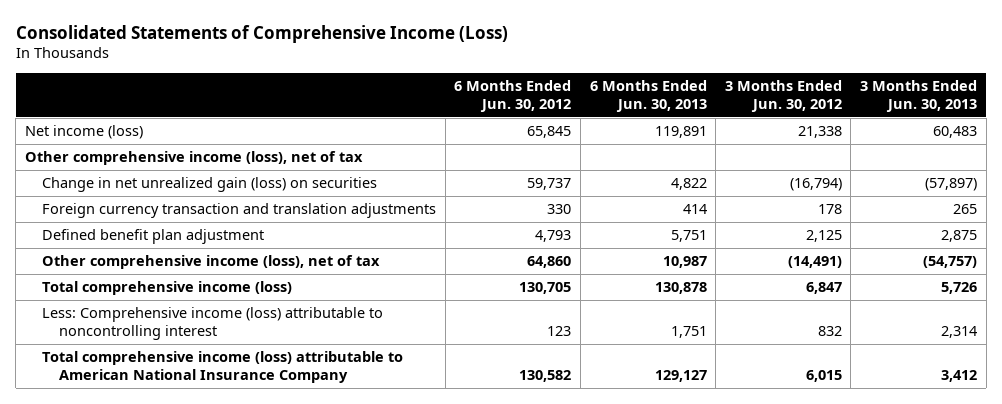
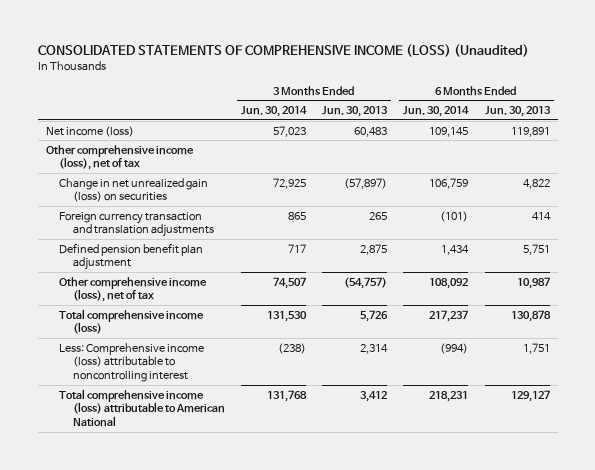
- Consolidated Statements of Comprehensive Income (Loss)
+ CONSOLIDATED STATEMENTS OF COMPREHENSIVE INCOME (LOSS) (Unaudited)
- | 6 Months Ended Jun. 30, 2012 | 6 Months Ended Jun. 30, 2013 | 3 Months Ended Jun. 30, 2012 | 3 Months Ended Jun. 30, 2013
+ | 3 Months Ended Jun. 30, 2014 | 3 Months Ended Jun. 30, 2013 | 6 Months Ended Jun. 30, 2014 | 6 Months Ended Jun. 30, 2013
- Defined benefit plan adjustment | 4,793 | 5,751 | 2,125 | 2,875
+ Defined pension benefit plan adjustment | 717 | 2,875 | 1,434 | 5,751
- Total comprehensive income (loss) attributable to American National Insurance Company | 130,582 | 129,127 | 6,015 | 3,412
+ Total comprehensive income (loss) attributable to American National | 131,768 | 3,412 | 218,231 | 129,127

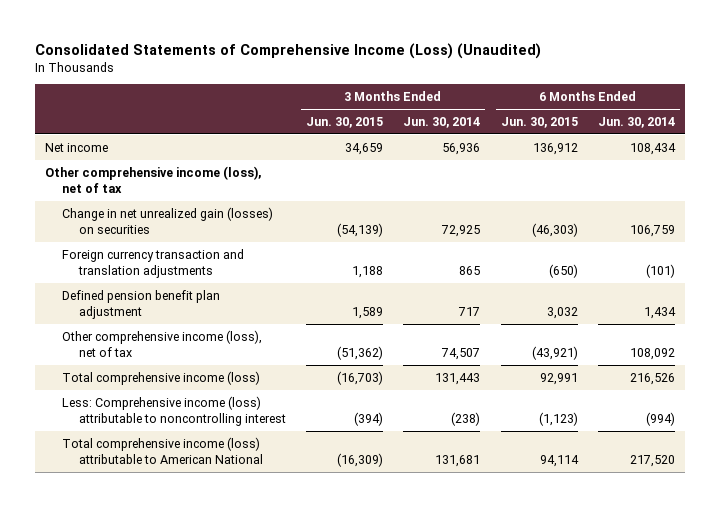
- CONSOLIDATED STATEMENTS OF COMPREHENSIVE INCOME (LOSS) (Unaudited)
+ Consolidated Statements of Comprehensive Income (Loss) (Unaudited)
- | 3 Months Ended Jun. 30, 2014 | 3 Months Ended Jun. 30, 2013 | 6 Months Ended Jun. 30, 2014 | 6 Months Ended Jun. 30, 2013
+ | 3 Months Ended Jun. 30, 2015 | 3 Months Ended Jun. 30, 2014 | 6 Months Ended Jun. 30, 2015 | 6 Months Ended Jun. 30, 2014
- Net income (loss) | 57,023 | 60,483 | 109,145 | 119,891
+ Net income | 34,659 | 56,936 | 136,912 | 108,434
- Change in net unrealized gain (loss) on securities | 72,925 | (57,897) | 106,759 | 4,822
+ Change in net unrealized gain (losses) on securities | (54,139) | 72,925 | (46,303) | 106,759
- Total comprehensive income (loss) | 131,530 | 5,726 | 217,237 | 130,878
+ Total comprehensive income (loss) | (16,703) | 131,443 | 92,991 | 216,526
- Total comprehensive income (loss) attributable to American National | 131,768 | 3,412 | 218,231 | 129,127
+ Total comprehensive income (loss) attributable to American National | (16,309) | 131,681 | 94,114 | 217,520

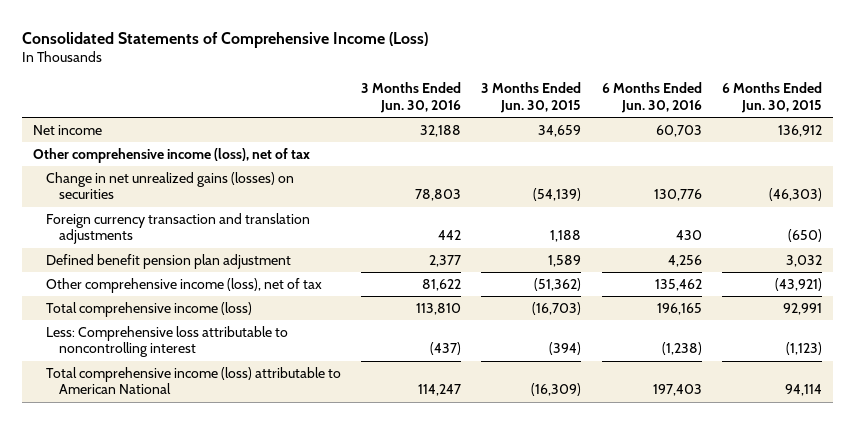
- Consolidated Statements of Comprehensive Income (Loss) (Unaudited)
+ Consolidated Statements of Comprehensive Income (Loss)
- | 3 Months Ended Jun. 30, 2015 | 3 Months Ended Jun. 30, 2014 | 6 Months Ended Jun. 30, 2015 | 6 Months Ended Jun. 30, 2014
+ | 3 Months Ended Jun. 30, 2016 | 3 Months Ended Jun. 30, 2015 | 6 Months Ended Jun. 30, 2016 | 6 Months Ended Jun. 30, 2015
- Change in net unrealized gain (losses) on securities | (54,139) | 72,925 | (46,303) | 106,759
+ Change in net unrealized gains (losses) on securities | 78,803 | (54,139) | 130,776 | (46,303)
- Defined pension benefit plan adjustment | 1,589 | 717 | 3,032 | 1,434
+ Defined benefit pension plan adjustment | 2,377 | 1,589 | 4,256 | 3,032
- Less: Comprehensive income (loss) attributable to noncontrolling interest | (394) | (238) | (1,123) | (994)
+ Less: Comprehensive loss attributable to noncontrolling interest | (437) | (394) | (1,238) | (1,123)

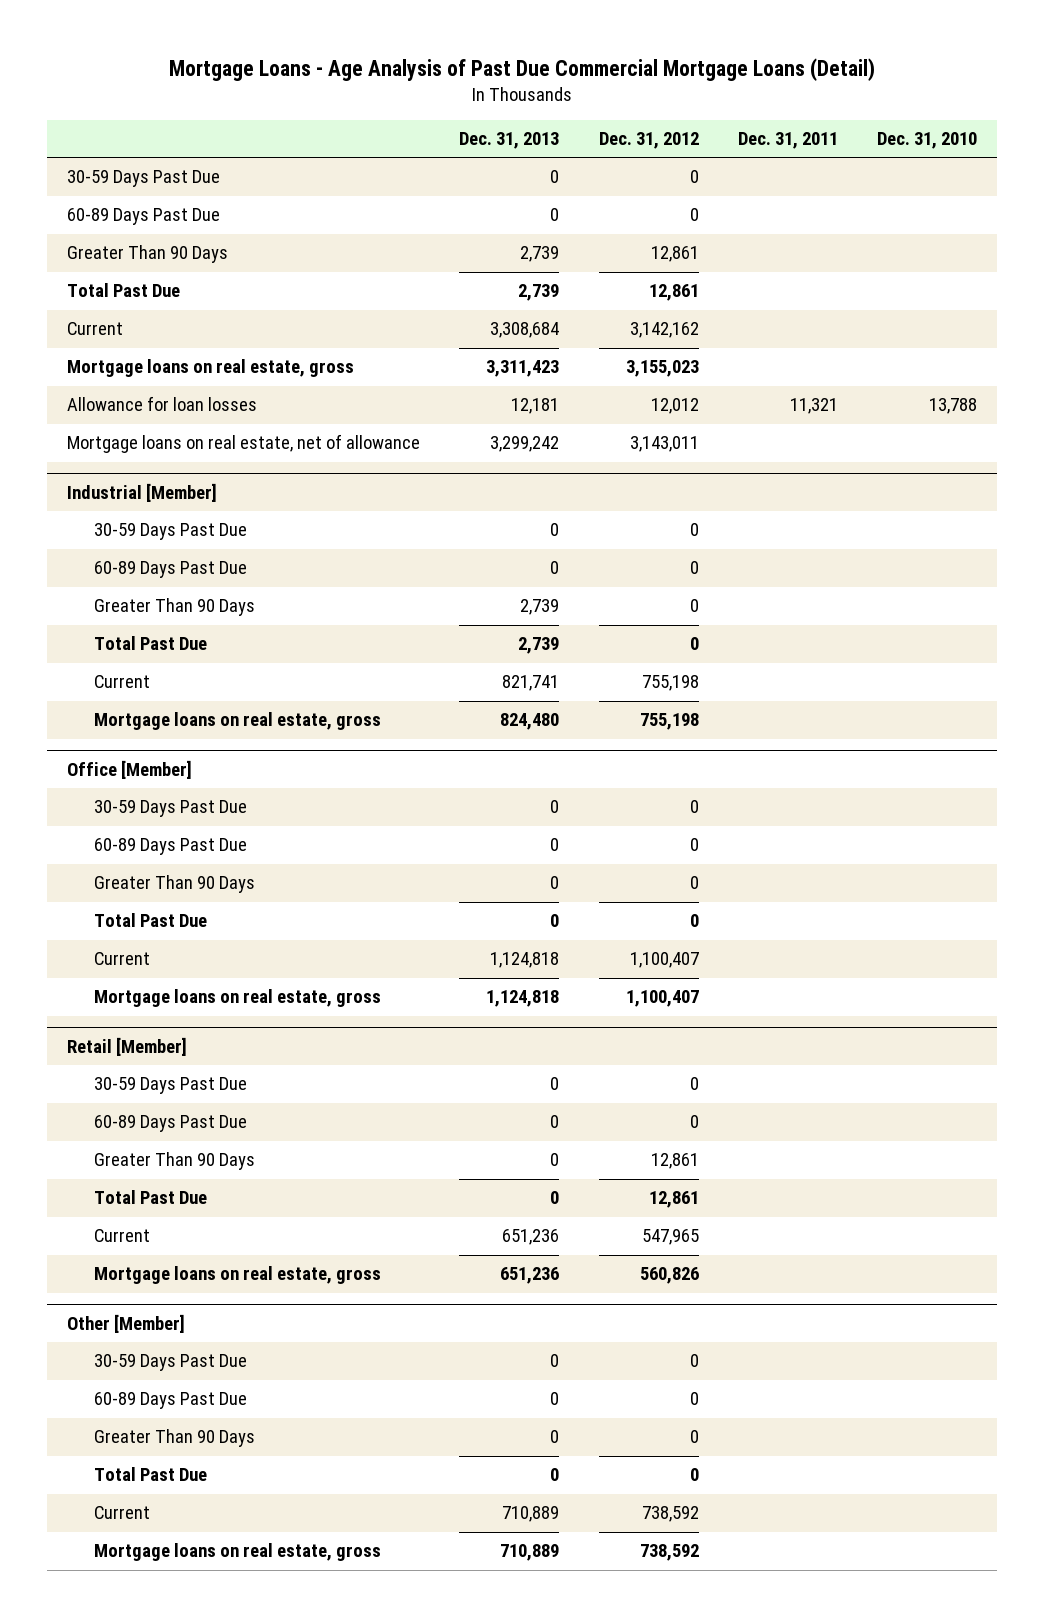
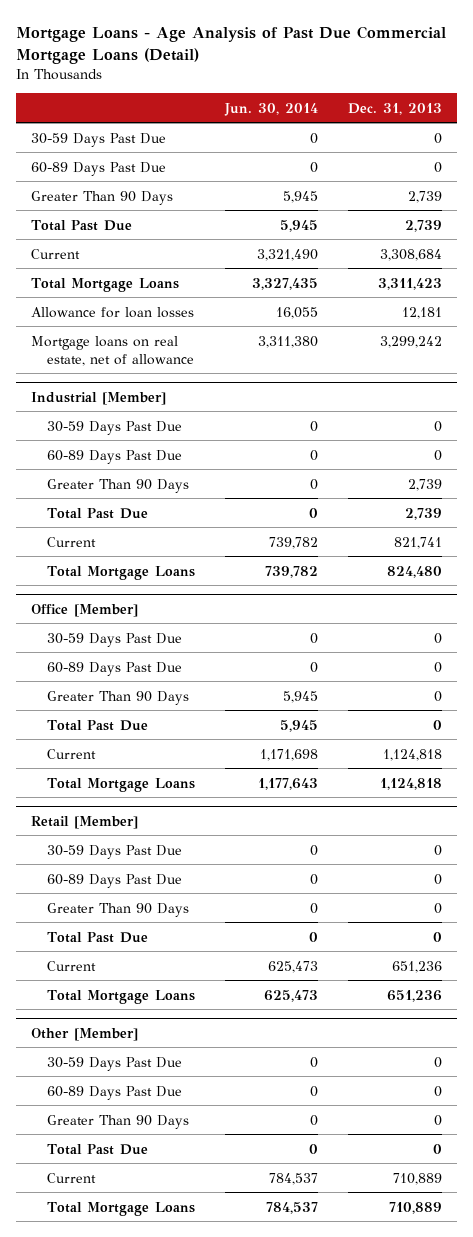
- | Dec. 31, 2013 | Dec. 31, 2012 | Dec. 31, 2011 | Dec. 31, 2010
+ | Jun. 30, 2014 | Dec. 31, 2013
- Mortgage loans on real estate, gross | 3,311,423 | 3,155,023 | |
+ Total Mortgage Loans | 3,327,435 | 3,311,423
@ Industrial [Member]
- Mortgage loans on real estate, gross | 824,480 | 755,198 | |
+ Total Mortgage Loans | 739,782 | 824,480
@ Office [Member]
- Mortgage loans on real estate, gross | 1,124,818 | 1,100,407 | |
+ Total Mortgage Loans | 1,177,643 | 1,124,818
@ Retail [Member]
- Mortgage loans on real estate, gross | 651,236 | 560,826 | |
+ Total Mortgage Loans | 625,473 | 651,236
@ Other [Member]
- Mortgage loans on real estate, gross | 710,889 | 738,592 | |
+ Total Mortgage Loans | 784,537 | 710,889

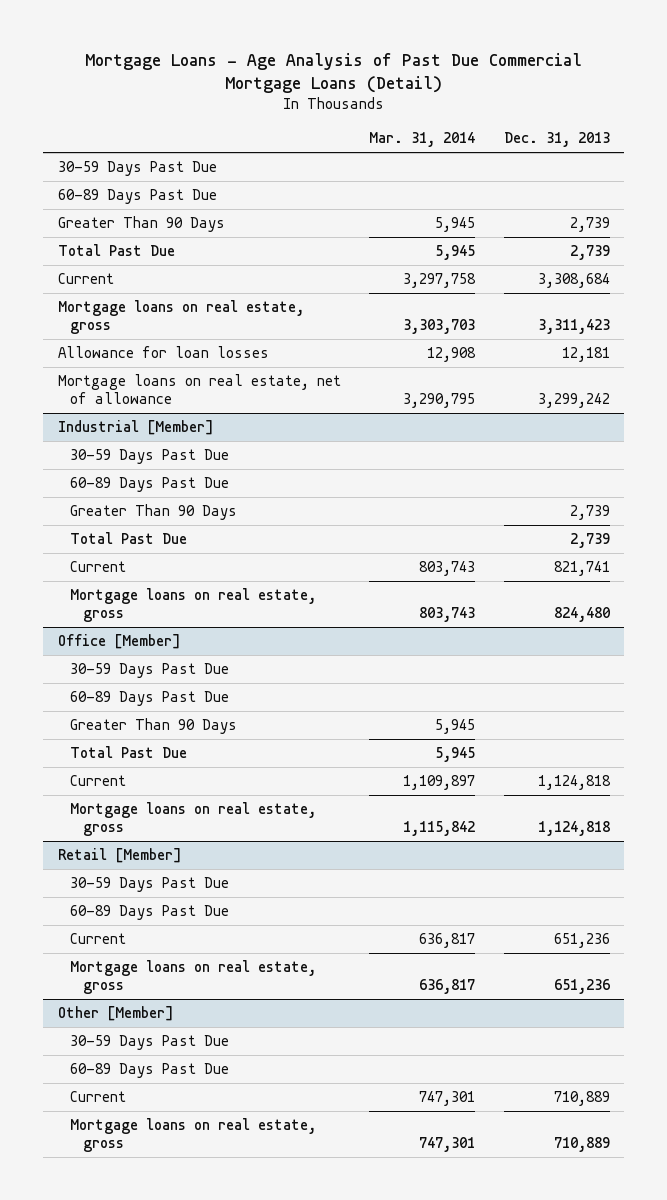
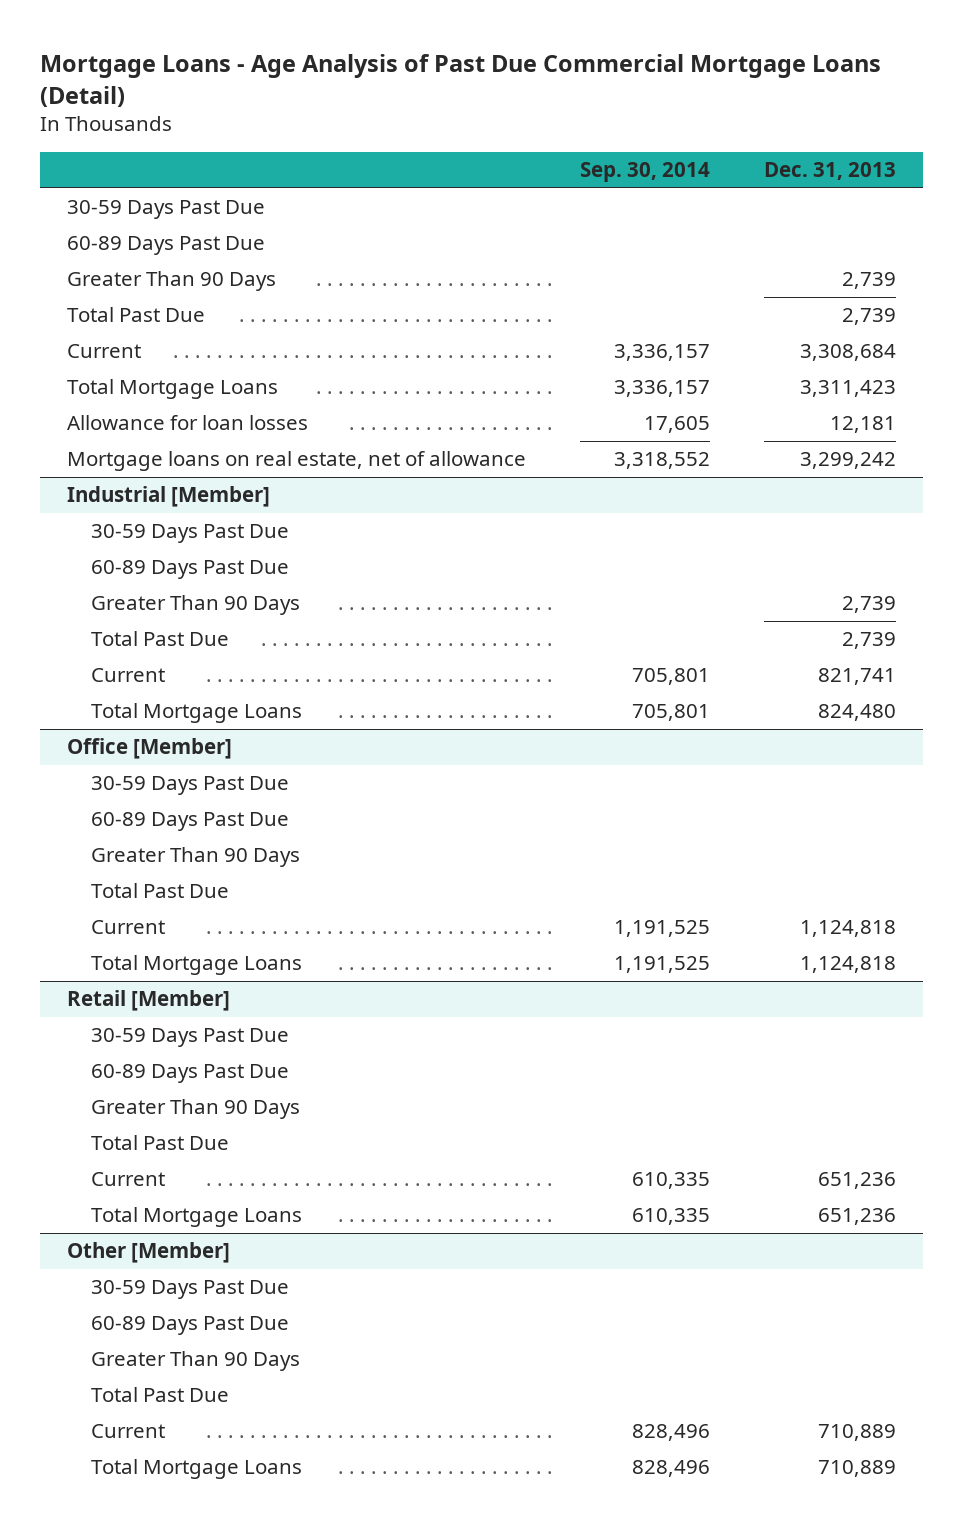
- | Mar. 31, 2014 | Dec. 31, 2013
+ | Sep. 30, 2014 | Dec. 31, 2013
- Mortgage loans on real estate, gross | 3,303,703 | 3,311,423
+ Total Mortgage Loans | 3,336,157 | 3,311,423
@ Industrial [Member]
- Mortgage loans on real estate, gross | 803,743 | 824,480
+ Total Mortgage Loans | 705,801 | 824,480
@ Office [Member]
- Mortgage loans on real estate, gross | 1,115,842 | 1,124,818
+ Total Mortgage Loans | 1,191,525 | 1,124,818
@ Retail [Member]
+ Greater Than 90 Days
+ Total Past Due
- Mortgage loans on real estate, gross | 636,817 | 651,236
+ Total Mortgage Loans | 610,335 | 651,236
@ Other [Member]
+ Greater Than 90 Days
+ Total Past Due
- Mortgage loans on real estate, gross | 747,301 | 710,889
+ Total Mortgage Loans | 828,496 | 710,889

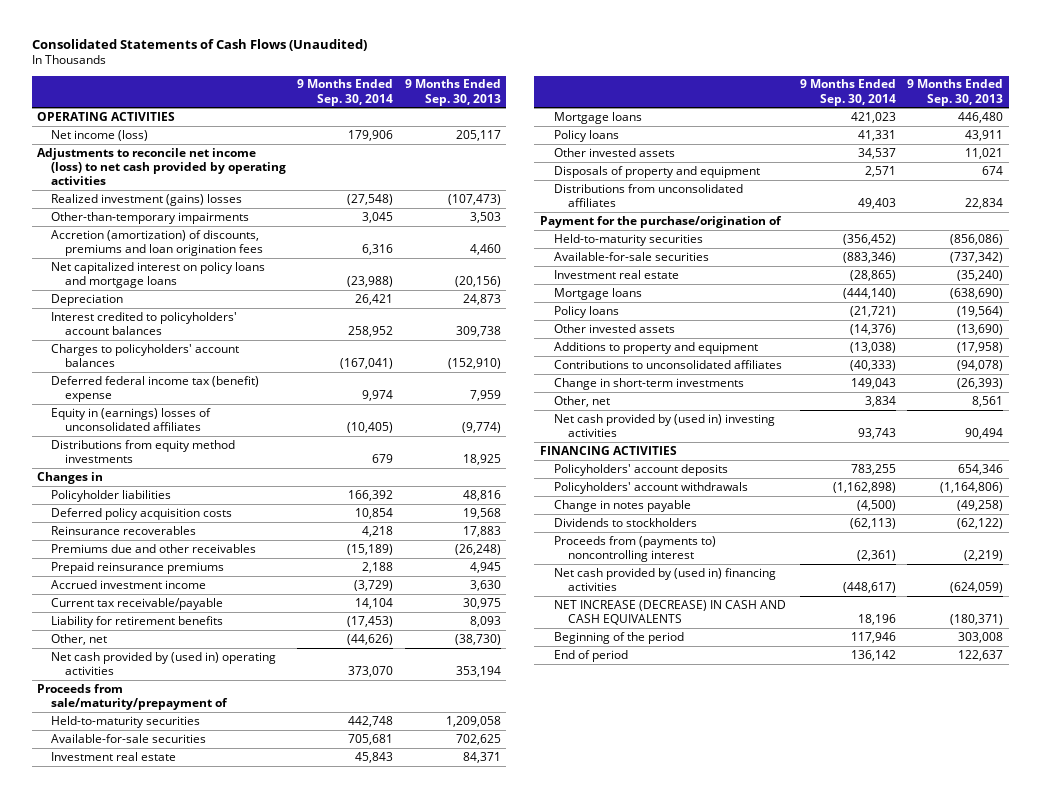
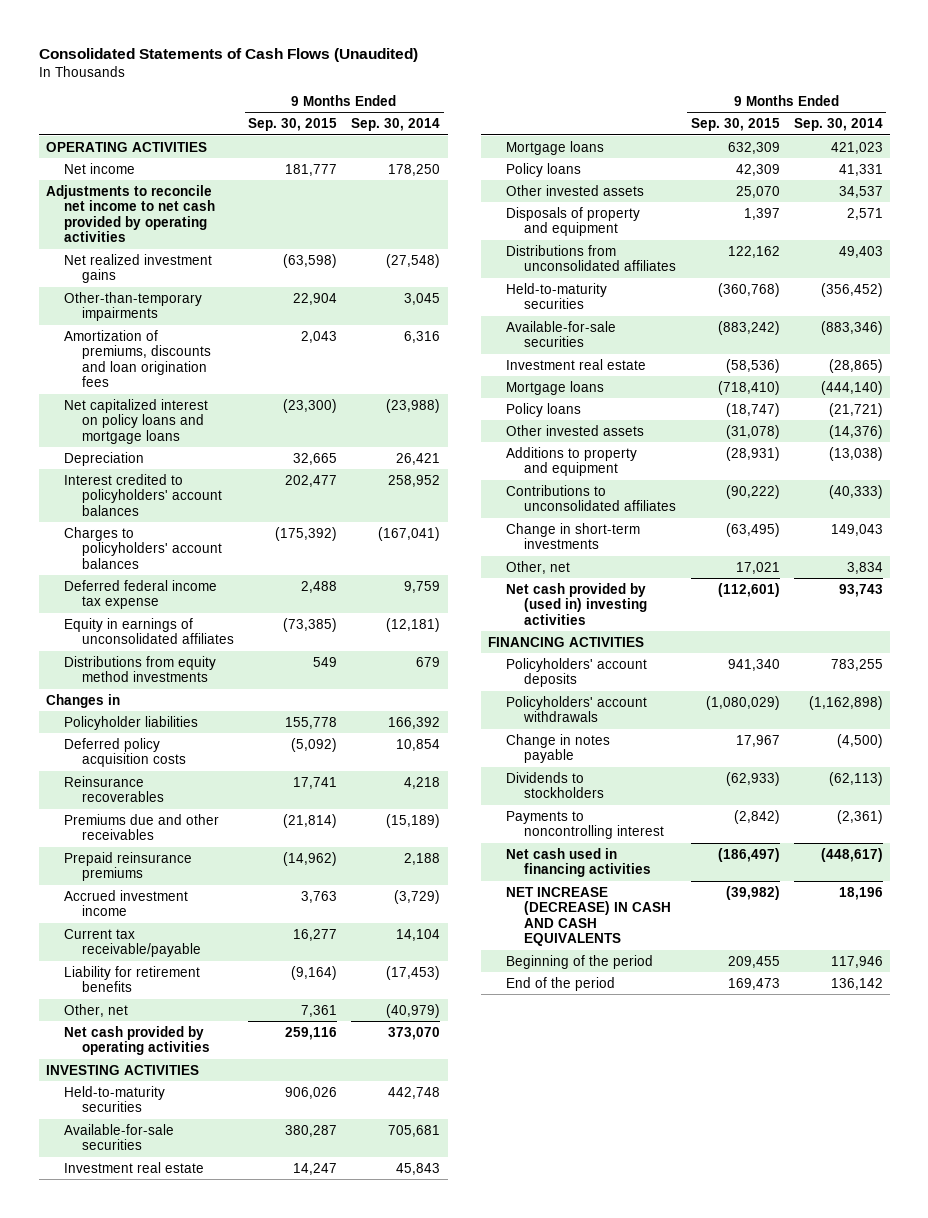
- | 9 Months Ended Sep. 30, 2014 | 9 Months Ended Sep. 30, 2013
+ | 9 Months Ended Sep. 30, 2015 | 9 Months Ended Sep. 30, 2014
- Net income (loss) | 179,906 | 205,117
- Adjustments to reconcile net income (loss) to net cash provided by operating activities
- Realized investment (gains) losses | (27,548) | (107,473)
+ Net income | 181,777 | 178,250
+ Adjustments to reconcile net income to net cash provided by operating activities
+ Net realized investment gains | (63,598) | (27,548)
- Accretion (amortization) of discounts, premiums and loan origination fees | 6,316 | 4,460
+ Amortization of premiums, discounts and loan origination fees | 2,043 | 6,316
- Deferred federal income tax (benefit) expense | 9,974 | 7,959
- Equity in (earnings) losses of unconsolidated affiliates | (10,405) | (9,774)
+ Deferred federal income tax expense | 2,488 | 9,759
+ Equity in earnings of unconsolidated affiliates | (73,385) | (12,181)
- Other, net | (44,626) | (38,730)
- Net cash provided by (used in) operating activities | 373,070 | 353,194
- Proceeds from sale/maturity/prepayment of
+ Other, net | 7,361 | (40,979)
+ Net cash provided by operating activities | 259,116 | 373,070
+ INVESTING ACTIVITIES
- Payment for the purchase/origination of
- Proceeds from (payments to) noncontrolling interest | (2,361) | (2,219)
- Net cash provided by (used in) financing activities | (448,617) | (624,059)
+ Payments to noncontrolling interest | (2,842) | (2,361)
+ Net cash used in financing activities | (186,497) | (448,617)
- End of period | 136,142 | 122,637
+ End of the period | 169,473 | 136,142

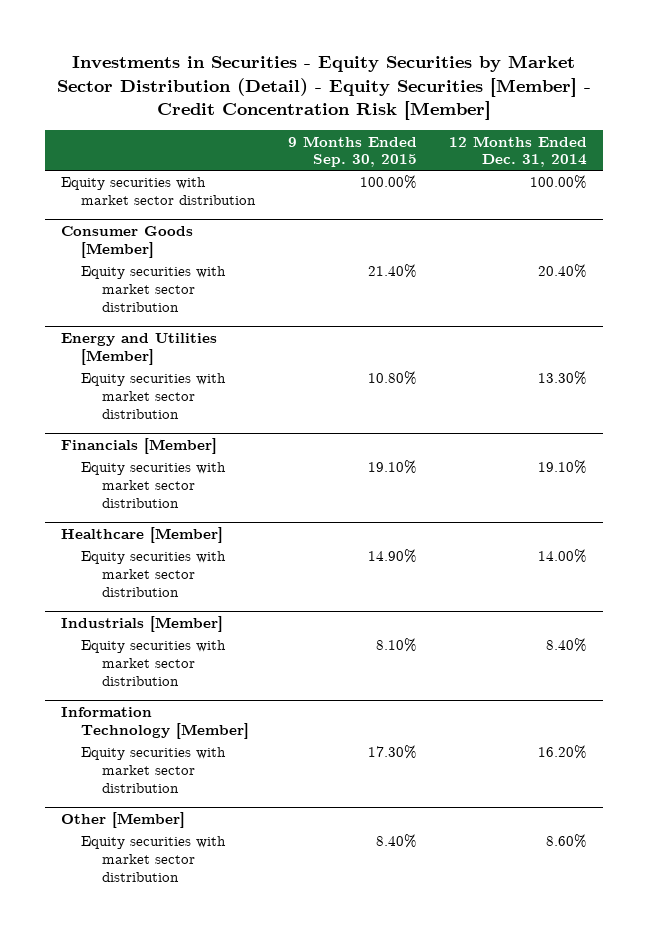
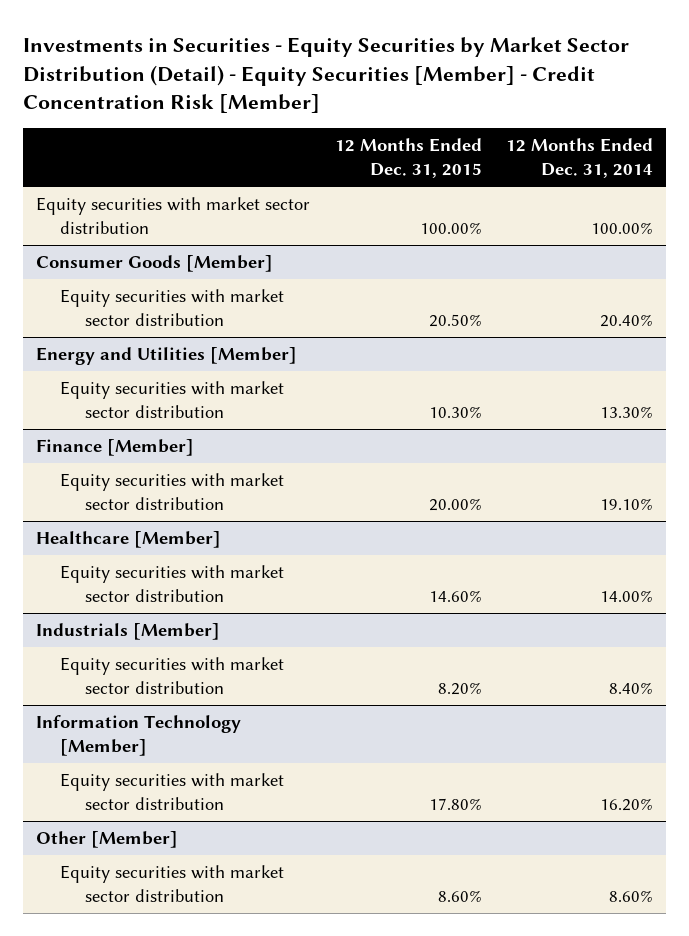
- | 9 Months Ended Sep. 30, 2015 | 12 Months Ended Dec. 31, 2014
+ | 12 Months Ended Dec. 31, 2015 | 12 Months Ended Dec. 31, 2014
- Financials [Member]
+ Finance [Member]

